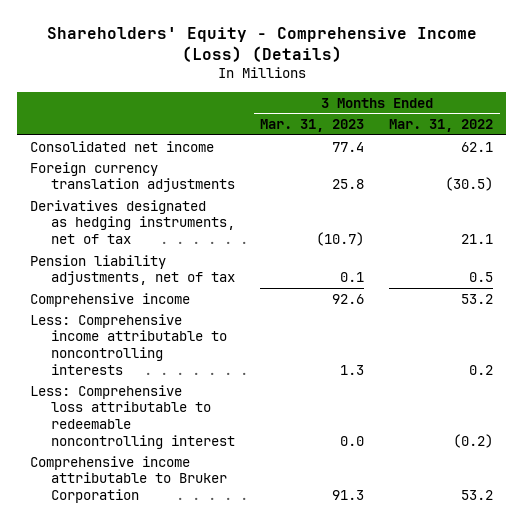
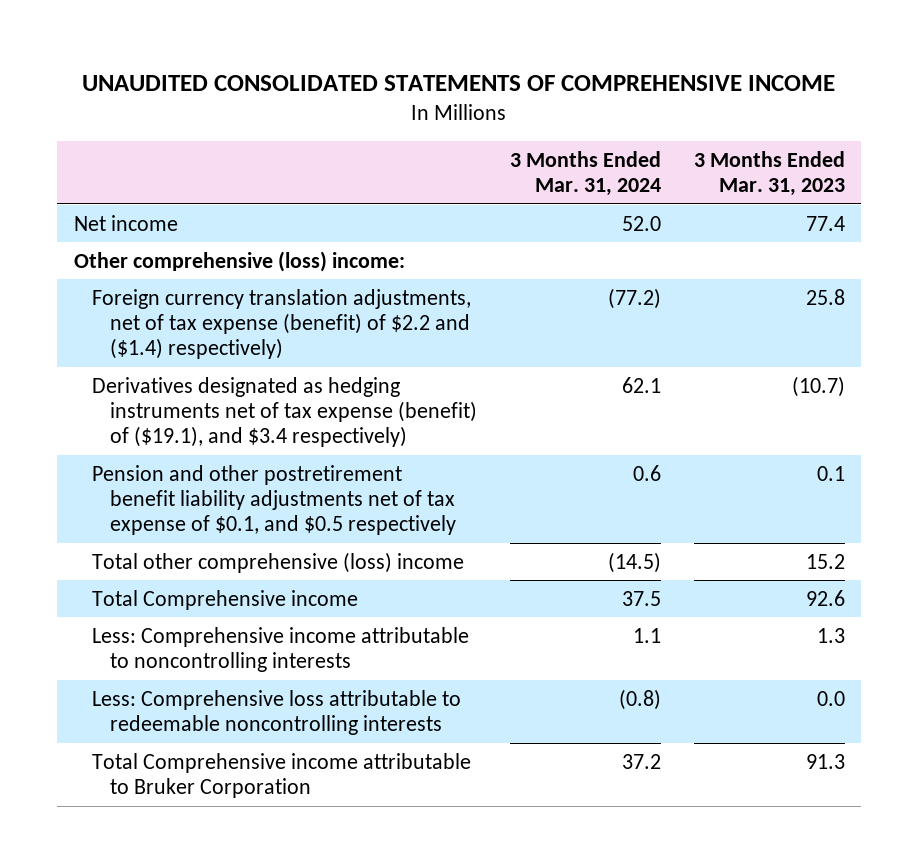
- Shareholders' Equity - Comprehensive Income (Loss) (Details)
+ UNAUDITED CONSOLIDATED STATEMENTS OF COMPREHENSIVE INCOME
- | 3 Months Ended Mar. 31, 2023 | 3 Months Ended Mar. 31, 2022
+ | 3 Months Ended Mar. 31, 2024 | 3 Months Ended Mar. 31, 2023
- Consolidated net income | 77.4 | 62.1
- Foreign currency translation adjustments | 25.8 | (30.5)
- Derivatives designated as hedging instruments, net of tax | (10.7) | 21.1
- Pension liability adjustments, net of tax | 0.1 | 0.5
- Comprehensive income | 92.6 | 53.2
+ Net income | 52.0 | 77.4
+ Other comprehensive (loss) income:
+ Foreign currency translation adjustments, net of tax expense (benefit) of $2.2 and ($1.4) respectively) | (77.2) | 25.8
+ Derivatives designated as hedging instruments net of tax expense (benefit) of ($19.1), and $3.4 respectively) | 62.1 | (10.7)
+ Pension and other postretirement benefit liability adjustments net of tax expense of $0.1, and $0.5 respectively | 0.6 | 0.1
+ Total other comprehensive (loss) income | (14.5) | 15.2
+ Total Comprehensive income | 37.5 | 92.6
- Less: Comprehensive loss attributable to redeemable noncontrolling interest | 0.0 | (0.2)
- Comprehensive income attributable to Bruker Corporation | 91.3 | 53.2
+ Less: Comprehensive loss attributable to redeemable noncontrolling interests | (0.8) | 0.0
+ Total Comprehensive income attributable to Bruker Corporation | 37.2 | 91.3

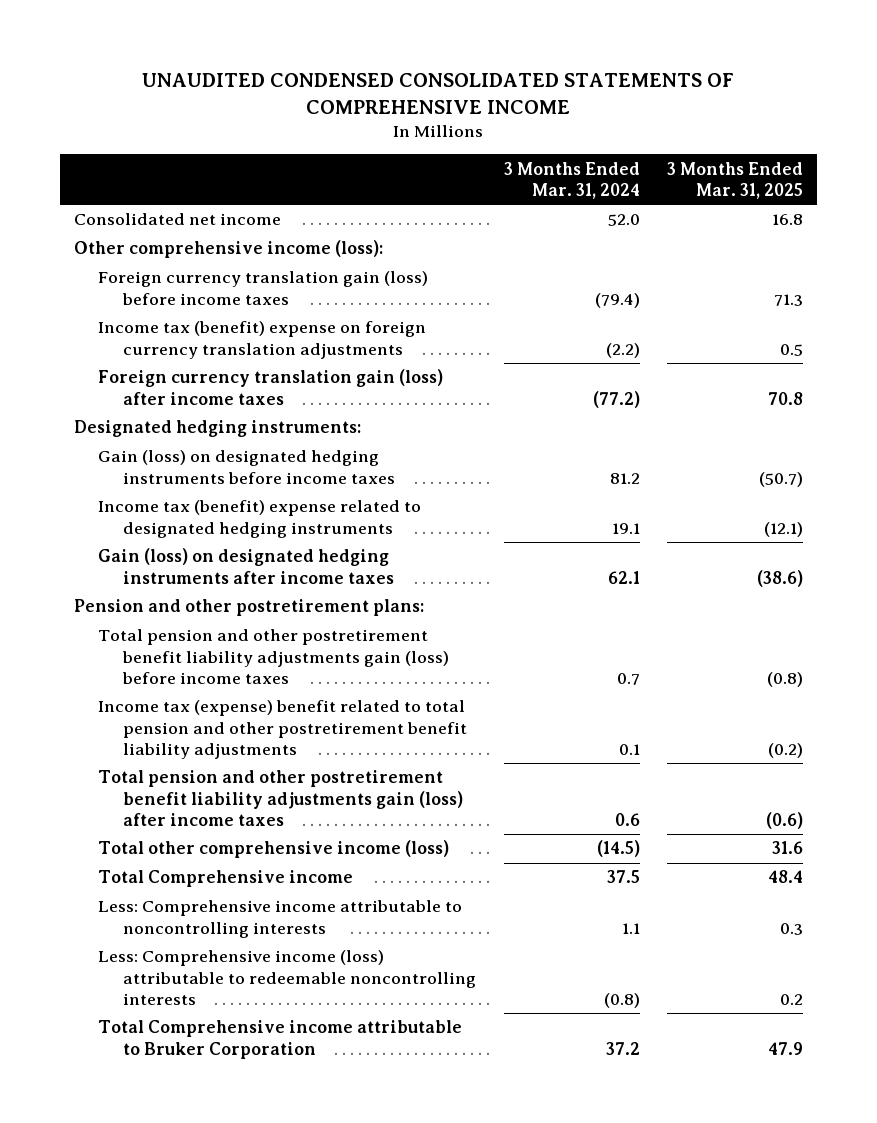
- UNAUDITED CONSOLIDATED STATEMENTS OF COMPREHENSIVE INCOME
+ UNAUDITED CONDENSED CONSOLIDATED STATEMENTS OF COMPREHENSIVE INCOME
- | 3 Months Ended Mar. 31, 2024 | 3 Months Ended Mar. 31, 2023
+ | 3 Months Ended Mar. 31, 2024 | 3 Months Ended Mar. 31, 2025
- Net income | 52.0 | 77.4
- Other comprehensive (loss) income:
- Foreign currency translation adjustments, net of tax expense (benefit) of $2.2 and ($1.4) respectively) | (77.2) | 25.8
- Derivatives designated as hedging instruments net of tax expense (benefit) of ($19.1), and $3.4 respectively) | 62.1 | (10.7)
- Pension and other postretirement benefit liability adjustments net of tax expense of $0.1, and $0.5 respectively | 0.6 | 0.1
- Total other comprehensive (loss) income | (14.5) | 15.2
+ Consolidated net income | 52.0 | 16.8
+ Other comprehensive income (loss):
+ Foreign currency translation gain (loss) before income taxes | (79.4) | 71.3
+ Income tax (benefit) expense on foreign currency translation adjustments | (2.2) | 0.5
+ Foreign currency translation gain (loss) after income taxes | (77.2) | 70.8
+ Designated hedging instruments:
+ Gain (loss) on designated hedging instruments before income taxes | 81.2 | (50.7)
+ Income tax (benefit) expense related to designated hedging instruments | 19.1 | (12.1)
+ Gain (loss) on designated hedging instruments after income taxes | 62.1 | (38.6)
+ Pension and other postretirement plans:
+ Total pension and other postretirement benefit liability adjustments gain (loss) before income taxes | 0.7 | (0.8)
+ Income tax (expense) benefit related to total pension and other postretirement benefit liability adjustments | 0.1 | (0.2)
+ Total pension and other postretirement benefit liability adjustments gain (loss) after income taxes | 0.6 | (0.6)
+ Total other comprehensive income (loss) | (14.5) | 31.6
- Less: Comprehensive loss attributable to redeemable noncontrolling interests | (0.8) | 0.0
+ Less: Comprehensive income (loss) attributable to redeemable noncontrolling interests | (0.8) | 0.2

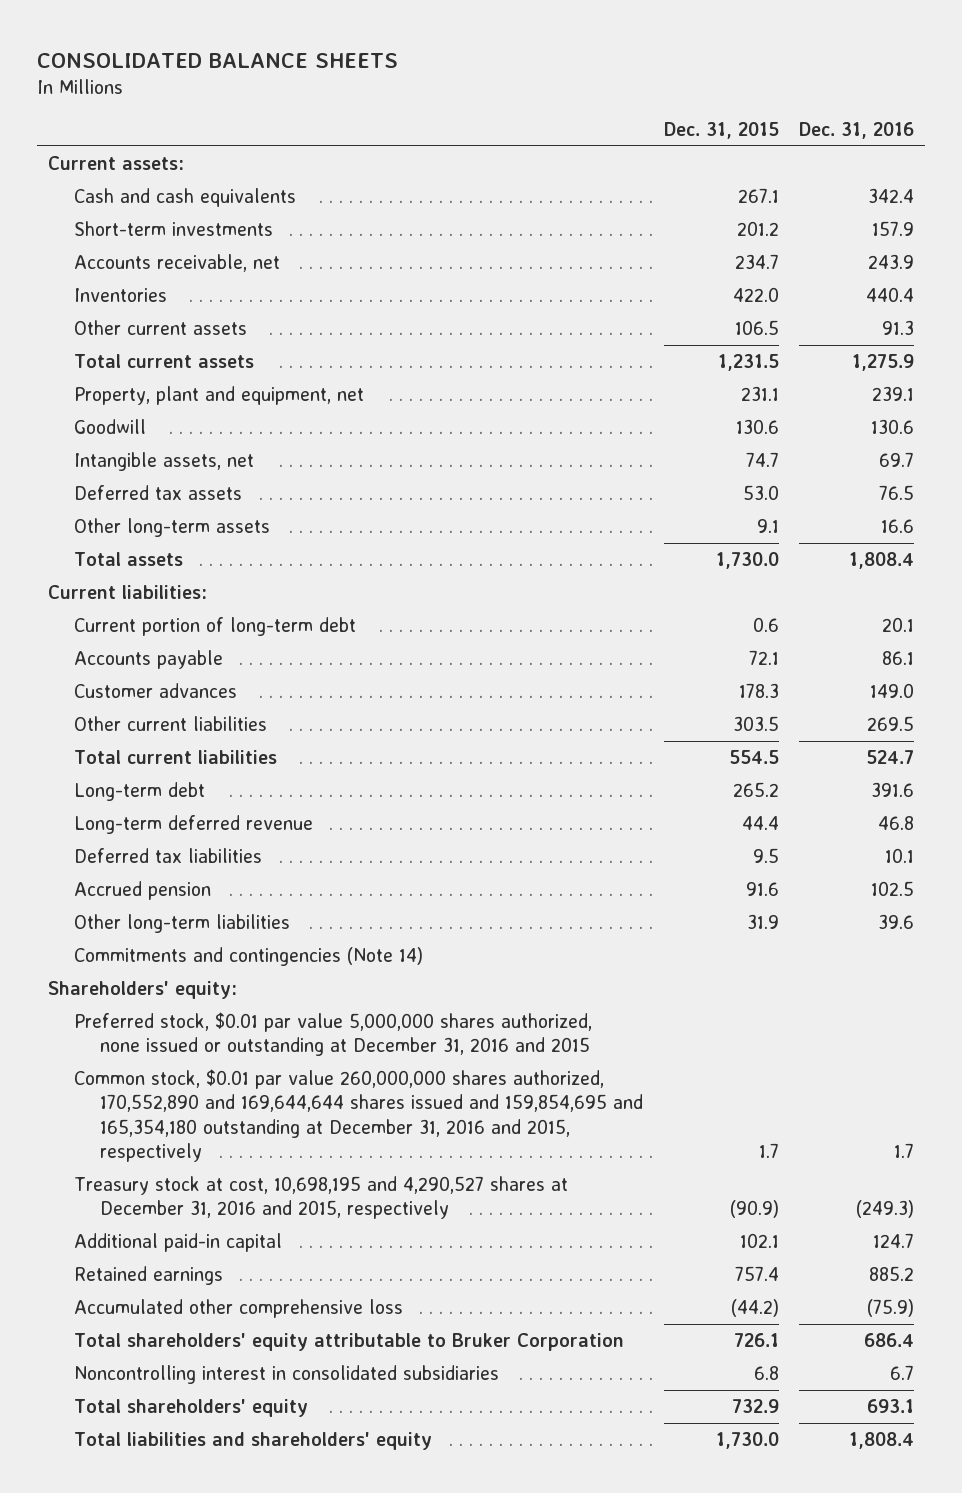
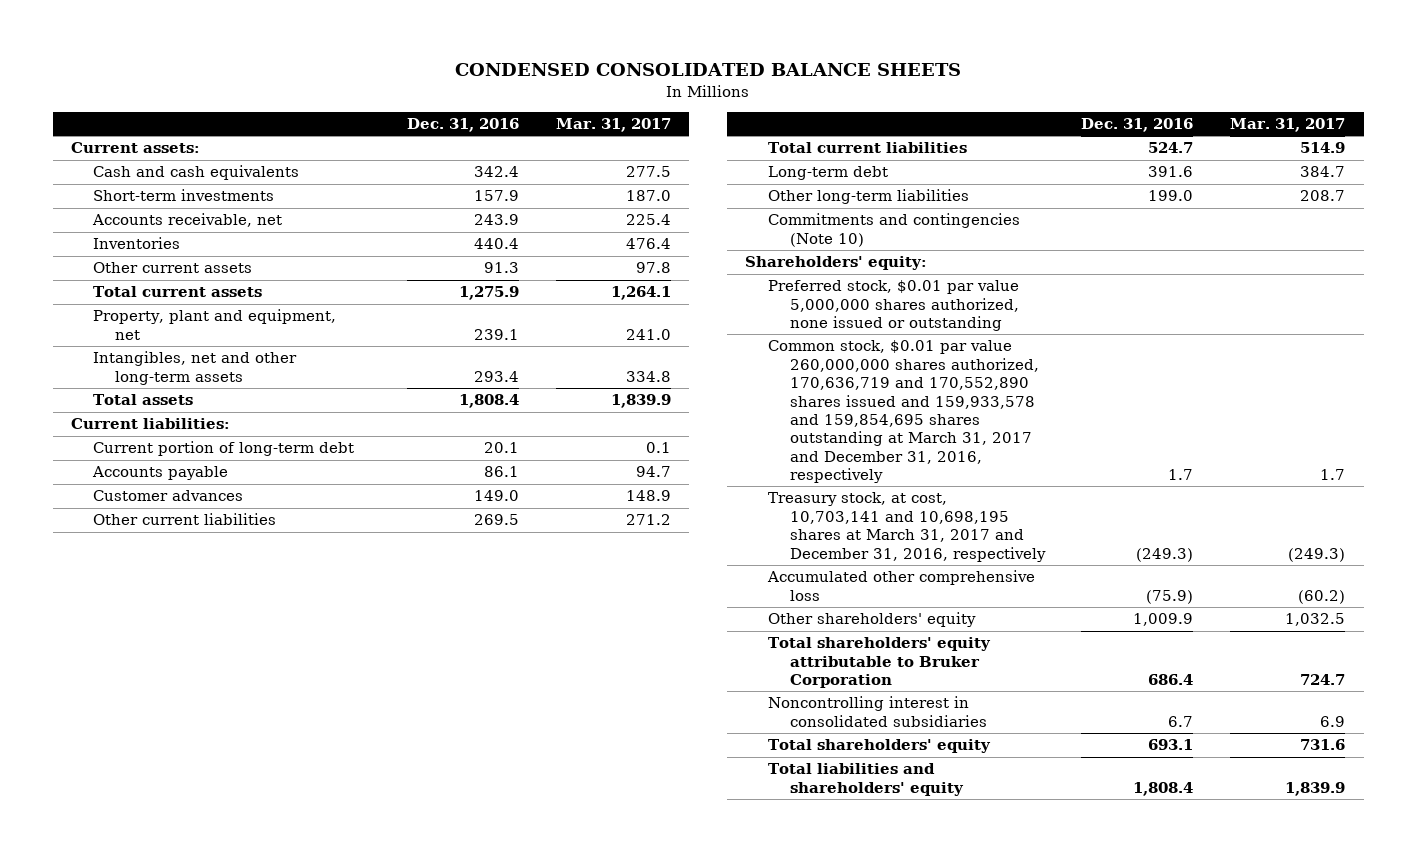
- CONSOLIDATED BALANCE SHEETS
+ CONDENSED CONSOLIDATED BALANCE SHEETS
- | Dec. 31, 2015 | Dec. 31, 2016
+ | Dec. 31, 2016 | Mar. 31, 2017
- Goodwill | 130.6 | 130.6
- Intangible assets, net | 74.7 | 69.7
- Deferred tax assets | 53.0 | 76.5
- Other long-term assets | 9.1 | 16.6
+ Intangibles, net and other long-term assets | 293.4 | 334.8
- Long-term deferred revenue | 44.4 | 46.8
- Deferred tax liabilities | 9.5 | 10.1
- Accrued pension | 91.6 | 102.5
- Other long-term liabilities | 31.9 | 39.6
- Commitments and contingencies (Note 14)
+ Other long-term liabilities | 199.0 | 208.7
+ Commitments and contingencies (Note 10)
- Preferred stock, $0.01 par value 5,000,000 shares authorized, none issued or outstanding at December 31, 2016 and 2015
- Common stock, $0.01 par value 260,000,000 shares authorized, 170,552,890 and 169,644,644 shares issued and 159,854,695 and 165,354,180 outstanding at December 31, 2016 and 2015, respectively | 1.7 | 1.7
- Treasury stock at cost, 10,698,195 and 4,290,527 shares at December 31, 2016 and 2015, respectively | (90.9) | (249.3)
- Additional paid-in capital | 102.1 | 124.7
- Retained earnings | 757.4 | 885.2
+ Preferred stock, $0.01 par value 5,000,000 shares authorized, none issued or outstanding
+ Common stock, $0.01 par value 260,000,000 shares authorized, 170,636,719 and 170,552,890 shares issued and 159,933,578 and 159,854,695 shares outstanding at March 31, 2017 and December 31, 2016, respectively | 1.7 | 1.7
+ Treasury stock, at cost, 10,703,141 and 10,698,195 shares at March 31, 2017 and December 31, 2016, respectively | (249.3) | (249.3)
+ Other shareholders' equity | 1,009.9 | 1,032.5

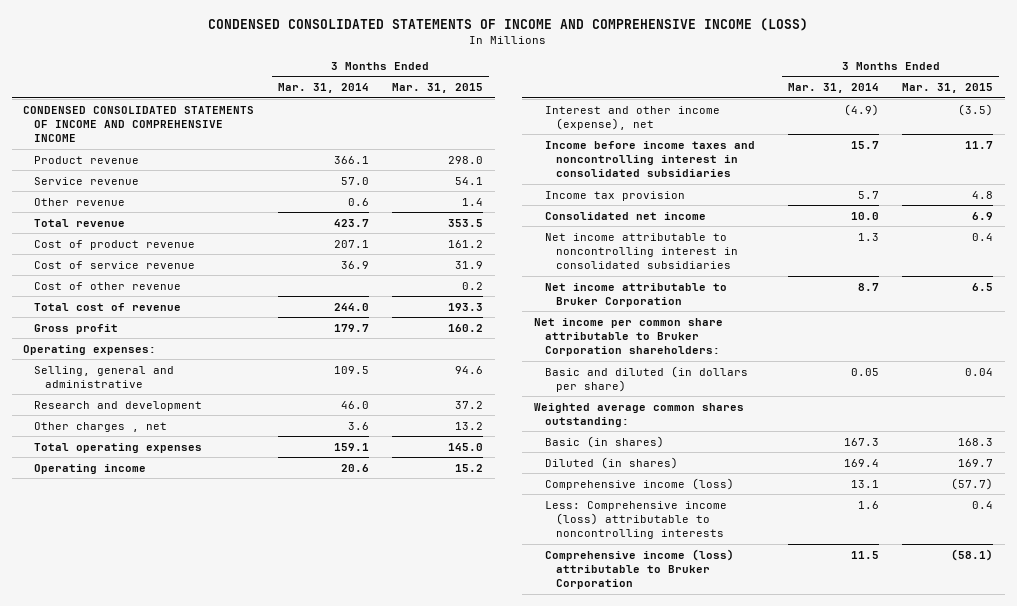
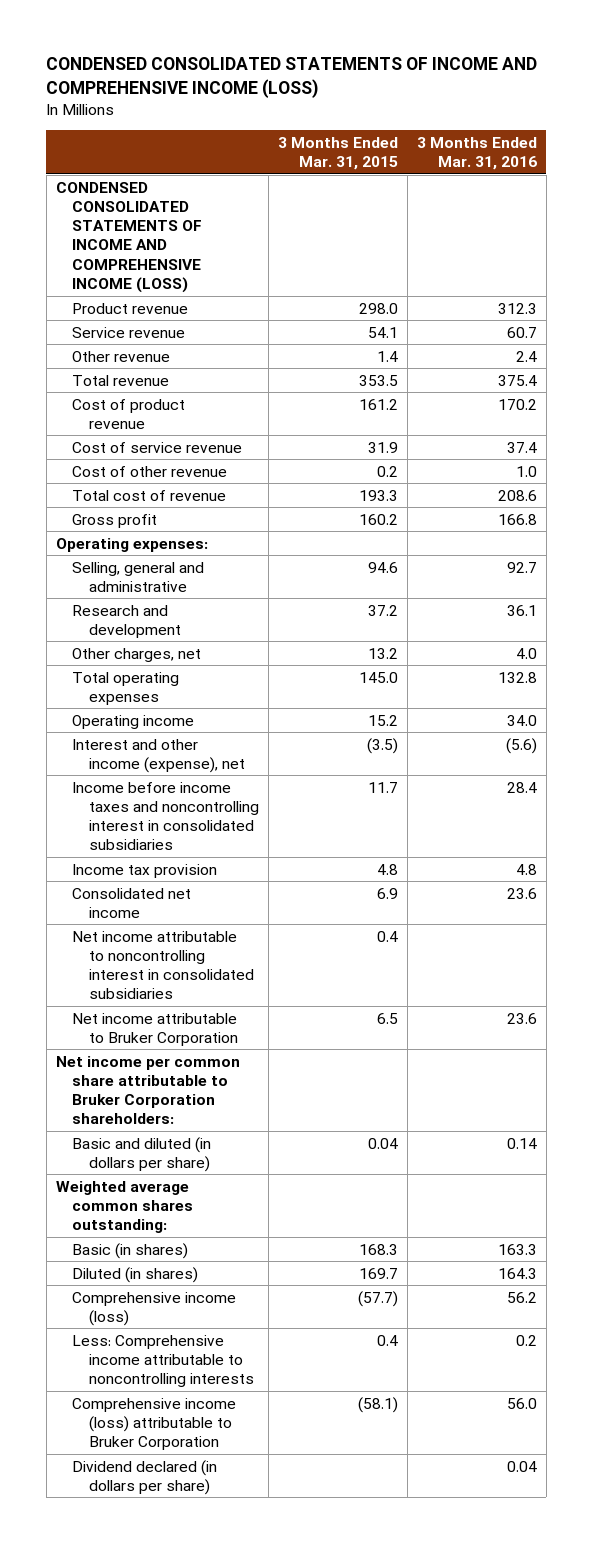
- | 3 Months Ended Mar. 31, 2014 | 3 Months Ended Mar. 31, 2015
+ | 3 Months Ended Mar. 31, 2015 | 3 Months Ended Mar. 31, 2016
- CONDENSED CONSOLIDATED STATEMENTS OF INCOME AND COMPREHENSIVE INCOME
+ CONDENSED CONSOLIDATED STATEMENTS OF INCOME AND COMPREHENSIVE INCOME (LOSS)
- Other charges , net | 3.6 | 13.2
+ Other charges, net | 13.2 | 4.0
- Less: Comprehensive income (loss) attributable to noncontrolling interests | 1.6 | 0.4
+ Less: Comprehensive income attributable to noncontrolling interests | 0.4 | 0.2
+ Dividend declared (in dollars per share) | | 0.04

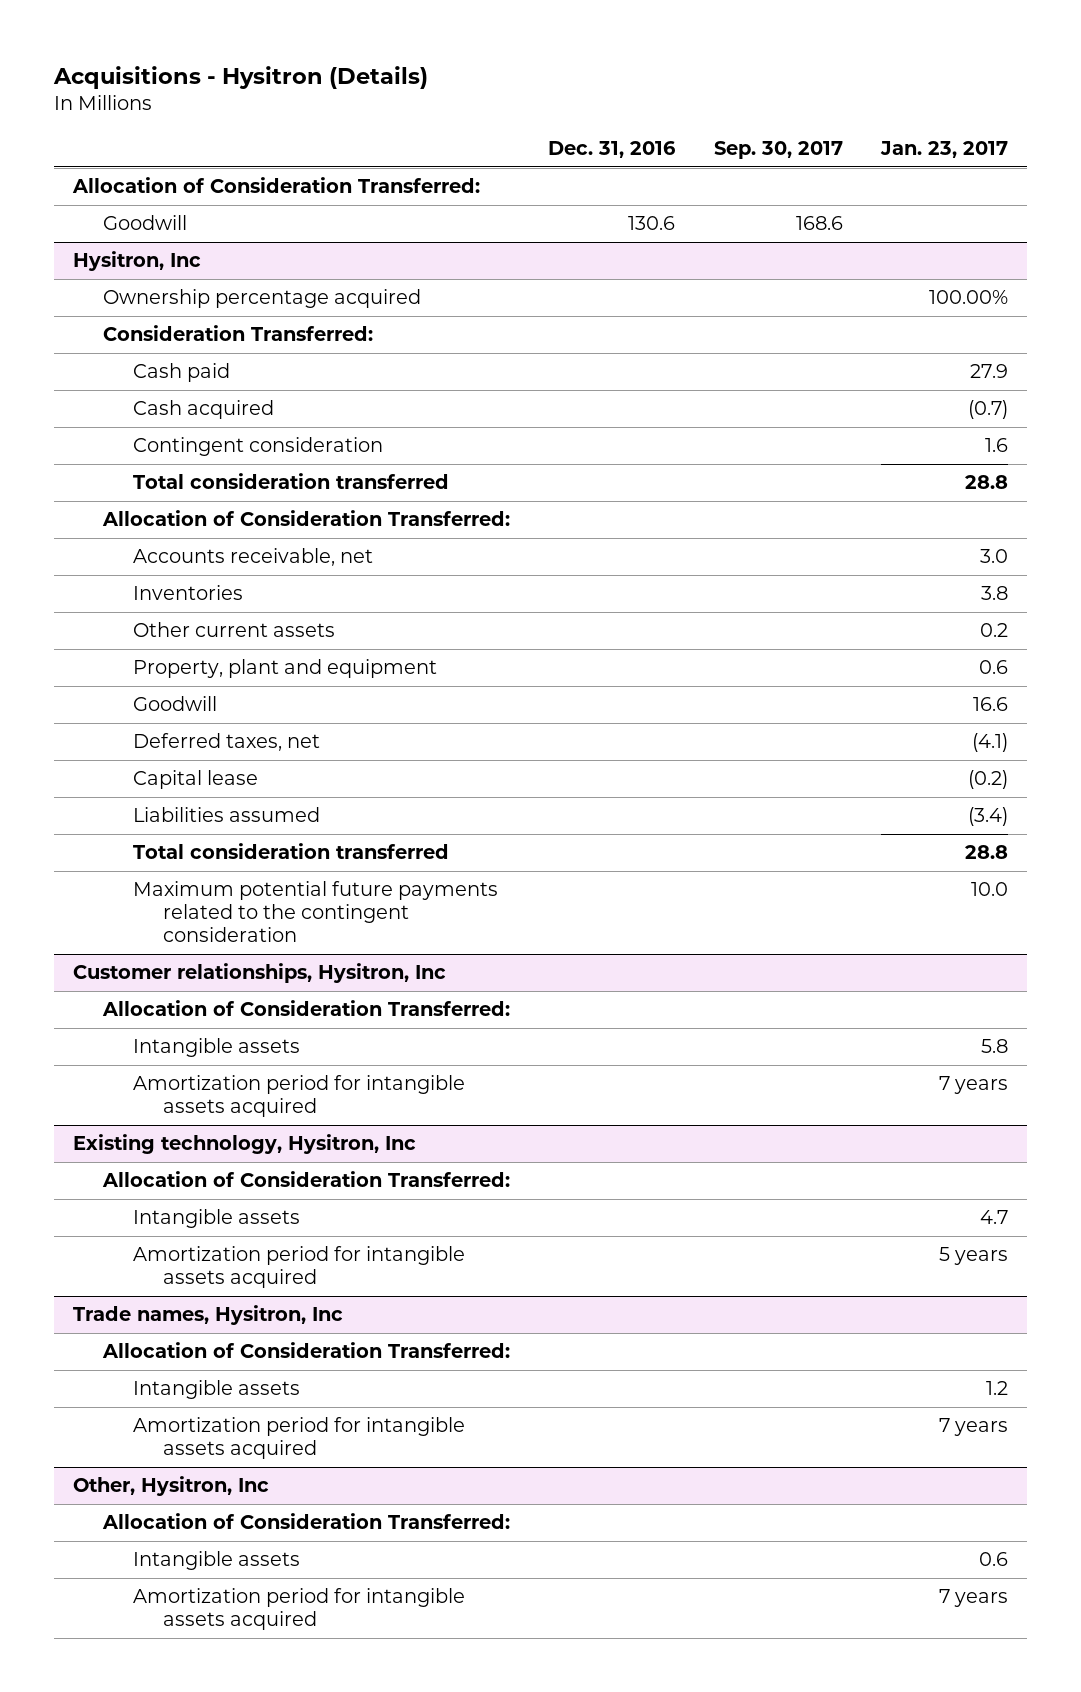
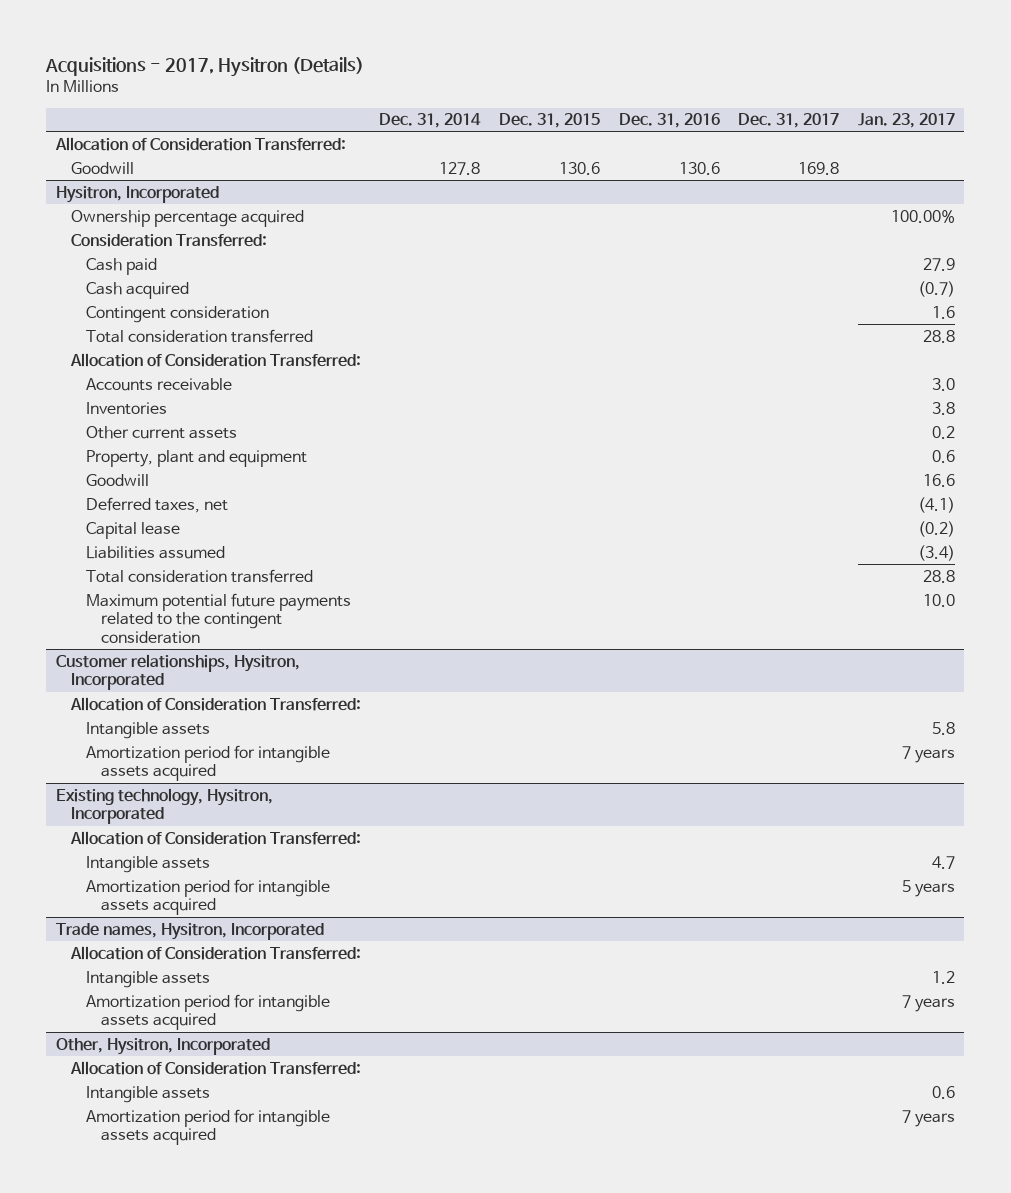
- Acquisitions - Hysitron (Details)
+ Acquisitions - 2017, Hysitron (Details)
- | Dec. 31, 2016 | Sep. 30, 2017 | Jan. 23, 2017
+ | Dec. 31, 2014 | Dec. 31, 2015 | Dec. 31, 2016 | Dec. 31, 2017 | Jan. 23, 2017
- Hysitron, Inc
+ Hysitron, Incorporated
- Accounts receivable, net | | | 3.0
+ Accounts receivable | | | | | 3.0
- Customer relationships, Hysitron, Inc
+ Customer relationships, Hysitron, Incorporated
- Existing technology, Hysitron, Inc
+ Existing technology, Hysitron, Incorporated
- Trade names, Hysitron, Inc
+ Trade names, Hysitron, Incorporated
- Other, Hysitron, Inc
+ Other, Hysitron, Incorporated

